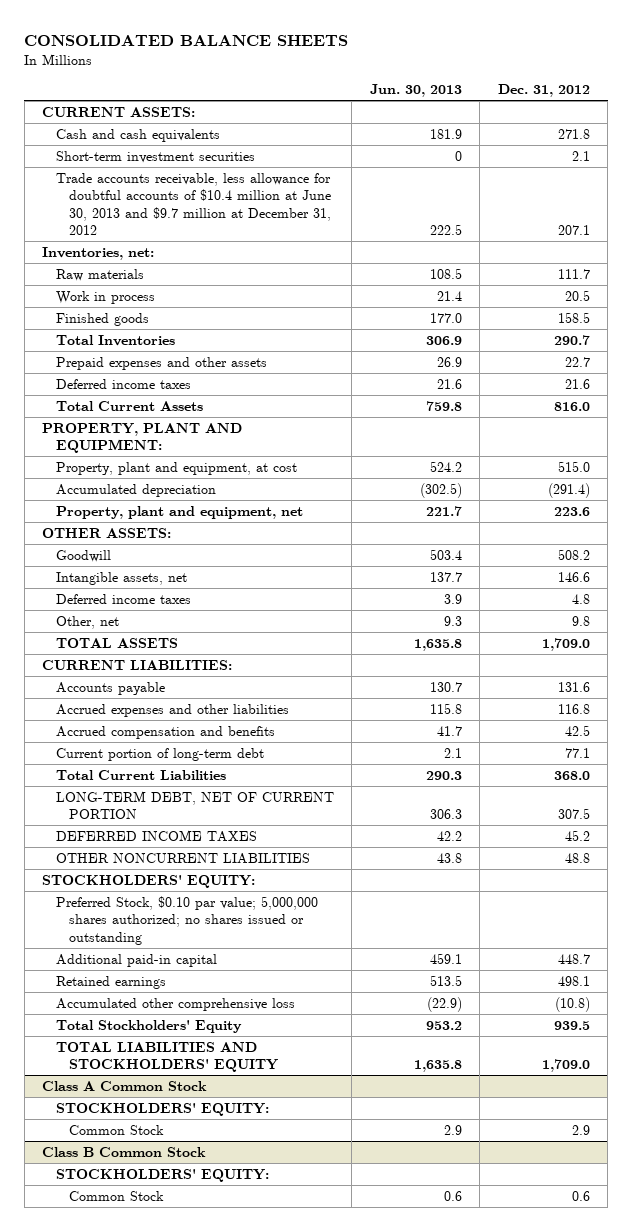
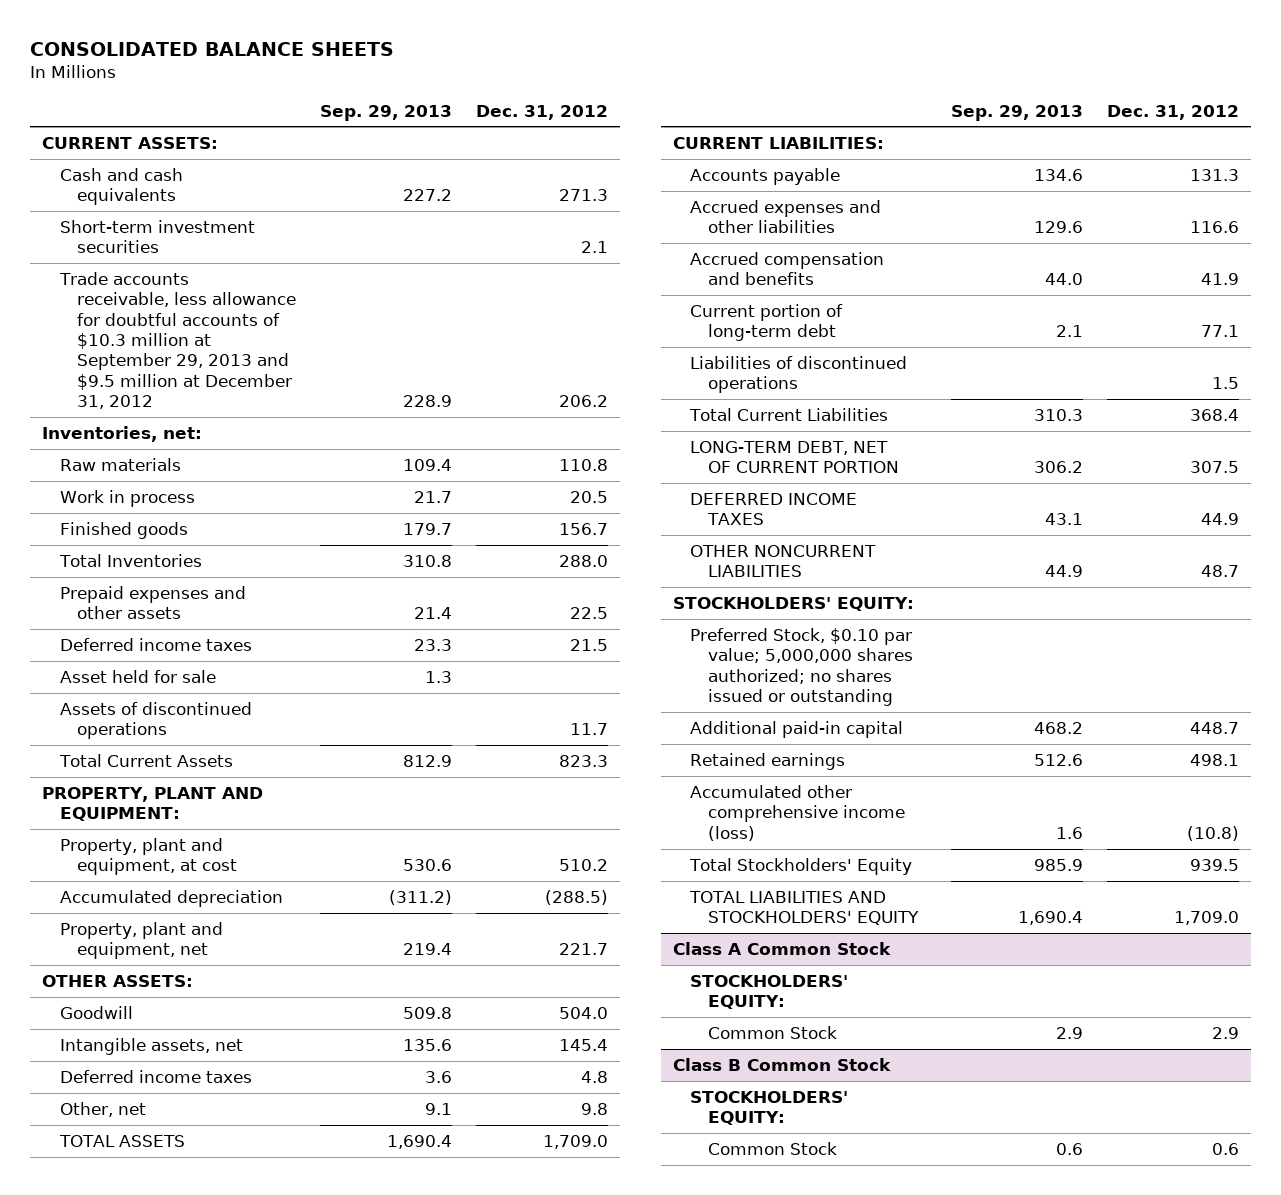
- | Jun. 30, 2013 | Dec. 31, 2012
+ | Sep. 29, 2013 | Dec. 31, 2012
- Cash and cash equivalents | 181.9 | 271.8
+ Cash and cash equivalents | 227.2 | 271.3
- Trade accounts receivable, less allowance for doubtful accounts of $10.4 million at June 30, 2013 and $9.7 million at December 31, 2012 | 222.5 | 207.1
+ Trade accounts receivable, less allowance for doubtful accounts of $10.3 million at September 29, 2013 and $9.5 million at December 31, 2012 | 228.9 | 206.2
- Raw materials | 108.5 | 111.7
+ Raw materials | 109.4 | 110.8
- Finished goods | 177.0 | 158.5
- Total Inventories | 306.9 | 290.7
- Prepaid expenses and other assets | 26.9 | 22.7
- Deferred income taxes | 21.6 | 21.6
- Total Current Assets | 759.8 | 816.0
+ Finished goods | 179.7 | 156.7
+ Total Inventories | 310.8 | 288.0
+ Prepaid expenses and other assets | 21.4 | 22.5
+ Deferred income taxes | 23.3 | 21.5
+ Asset held for sale | 1.3 |
+ Assets of discontinued operations | | 11.7
+ Total Current Assets | 812.9 | 823.3
- Property, plant and equipment, at cost | 524.2 | 515.0
- Accumulated depreciation | (302.5) | (291.4)
- Property, plant and equipment, net | 221.7 | 223.6
+ Property, plant and equipment, at cost | 530.6 | 510.2
+ Accumulated depreciation | (311.2) | (288.5)
+ Property, plant and equipment, net | 219.4 | 221.7
- Goodwill | 503.4 | 508.2
- Intangible assets, net | 137.7 | 146.6
+ Goodwill | 509.8 | 504.0
+ Intangible assets, net | 135.6 | 145.4
- Accounts payable | 130.7 | 131.6
- Accrued expenses and other liabilities | 115.8 | 116.8
- Accrued compensation and benefits | 41.7 | 42.5
+ Accounts payable | 134.6 | 131.3
+ Accrued expenses and other liabilities | 129.6 | 116.6
+ Accrued compensation and benefits | 44.0 | 41.9
- Total Current Liabilities | 290.3 | 368.0
+ Liabilities of discontinued operations | | 1.5
+ Total Current Liabilities | 310.3 | 368.4
- DEFERRED INCOME TAXES | 42.2 | 45.2
- OTHER NONCURRENT LIABILITIES | 43.8 | 48.8
+ DEFERRED INCOME TAXES | 43.1 | 44.9
+ OTHER NONCURRENT LIABILITIES | 44.9 | 48.7
- Accumulated other comprehensive loss | (22.9) | (10.8)
+ Accumulated other comprehensive income (loss) | 1.6 | (10.8)

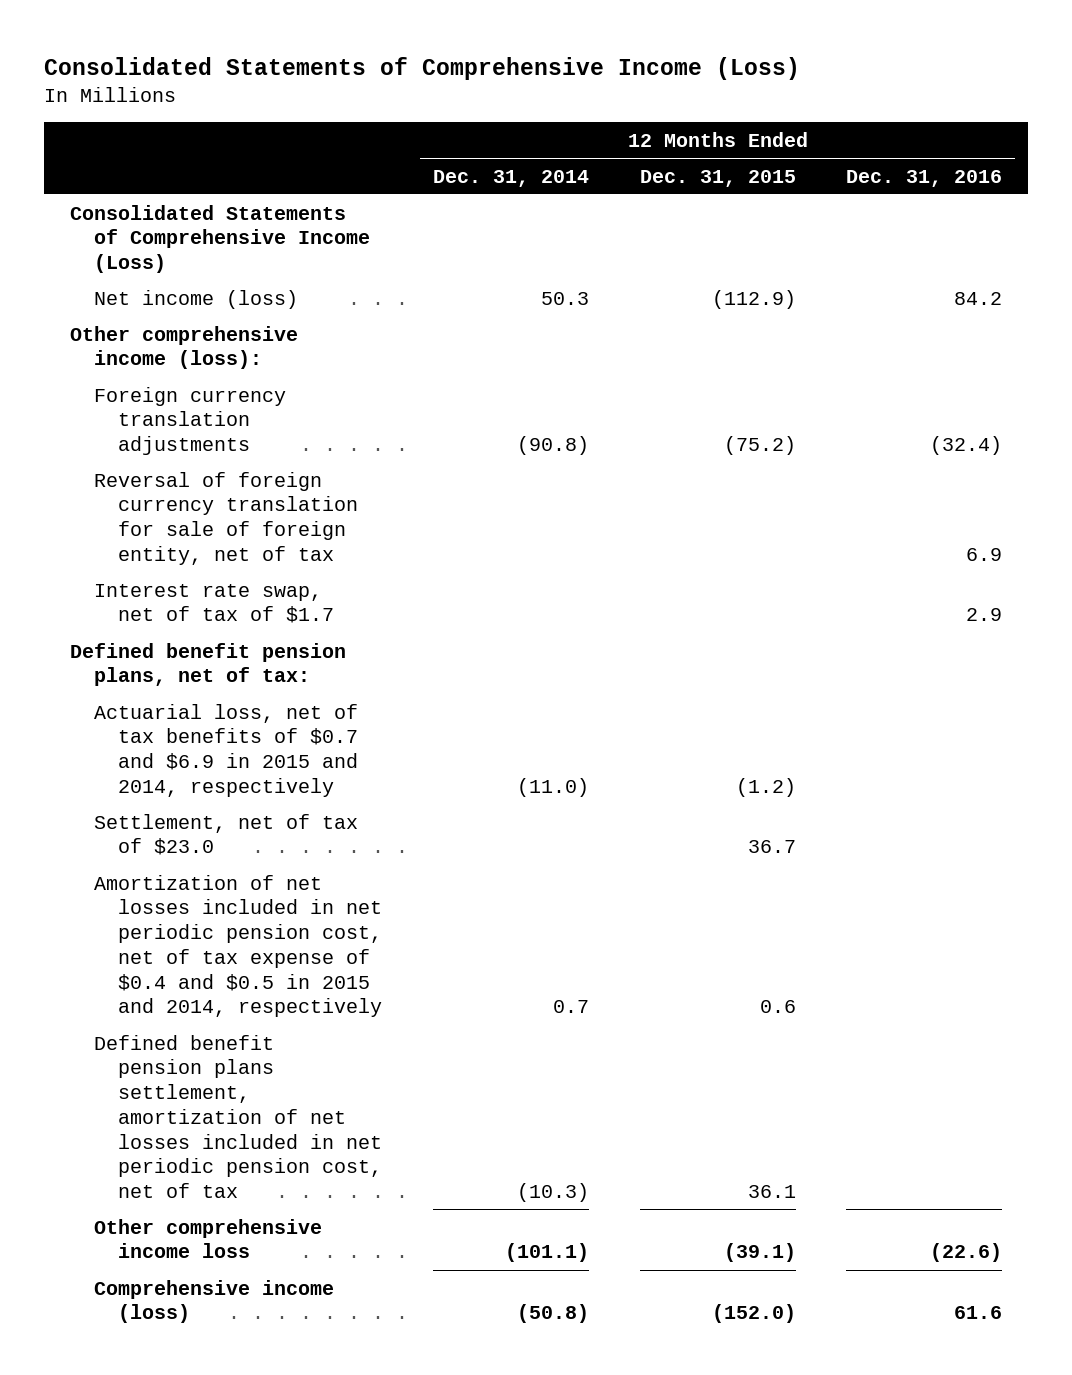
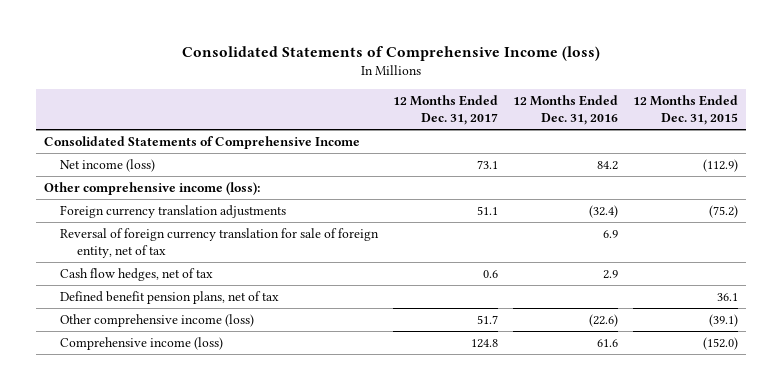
- Consolidated Statements of Comprehensive Income (Loss)
+ Consolidated Statements of Comprehensive Income (loss)
- | 12 Months Ended Dec. 31, 2014 | 12 Months Ended Dec. 31, 2015 | 12 Months Ended Dec. 31, 2016
+ | 12 Months Ended Dec. 31, 2017 | 12 Months Ended Dec. 31, 2016 | 12 Months Ended Dec. 31, 2015
- Consolidated Statements of Comprehensive Income (Loss)
+ Consolidated Statements of Comprehensive Income
- Interest rate swap, net of tax of $1.7 | | | 2.9
- Defined benefit pension plans, net of tax:
- Actuarial loss, net of tax benefits of $0.7 and $6.9 in 2015 and 2014, respectively | (11.0) | (1.2) |
- Settlement, net of tax of $23.0 | | 36.7 |
- Amortization of net losses included in net periodic pension cost, net of tax expense of $0.4 and $0.5 in 2015 and 2014, respectively | 0.7 | 0.6 |
- Defined benefit pension plans settlement, amortization of net losses included in net periodic pension cost, net of tax | (10.3) | 36.1 |
- Other comprehensive income loss | (101.1) | (39.1) | (22.6)
+ Cash flow hedges, net of tax | 0.6 | 2.9 |
+ Defined benefit pension plans, net of tax | | | 36.1
+ Other comprehensive income (loss) | 51.7 | (22.6) | (39.1)

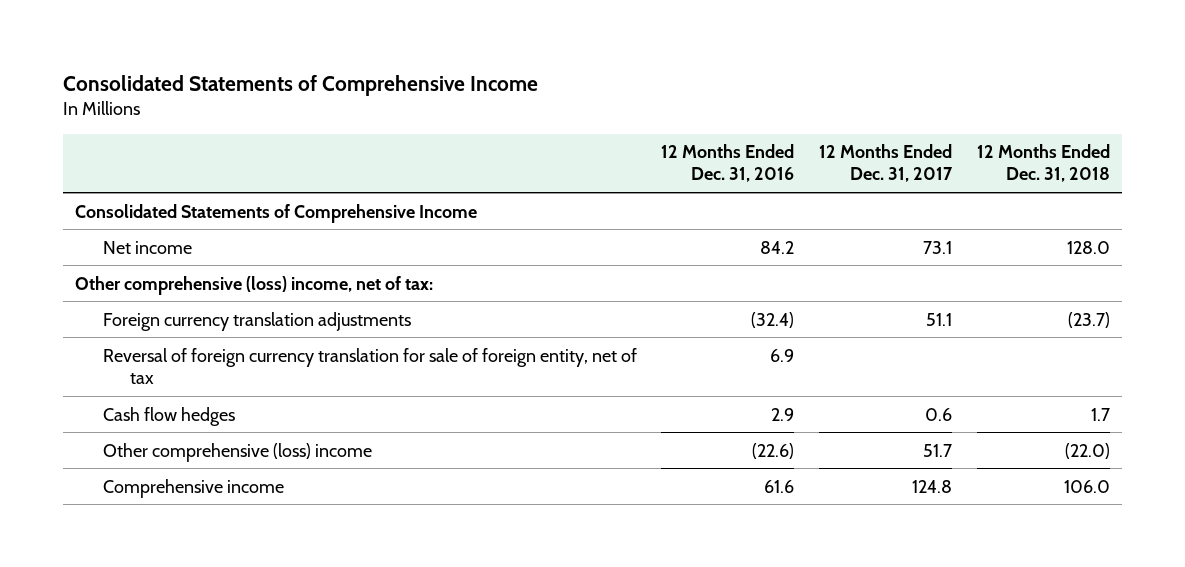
- Consolidated Statements of Comprehensive Income (loss)
+ Consolidated Statements of Comprehensive Income
- | 12 Months Ended Dec. 31, 2017 | 12 Months Ended Dec. 31, 2016 | 12 Months Ended Dec. 31, 2015
+ | 12 Months Ended Dec. 31, 2016 | 12 Months Ended Dec. 31, 2017 | 12 Months Ended Dec. 31, 2018
- Net income (loss) | 73.1 | 84.2 | (112.9)
- Other comprehensive income (loss):
+ Net income | 84.2 | 73.1 | 128.0
+ Other comprehensive (loss) income, net of tax:
- Cash flow hedges, net of tax | 0.6 | 2.9 |
- Defined benefit pension plans, net of tax | | | 36.1
- Other comprehensive income (loss) | 51.7 | (22.6) | (39.1)
- Comprehensive income (loss) | 124.8 | 61.6 | (152.0)
+ Cash flow hedges | 2.9 | 0.6 | 1.7
+ Other comprehensive (loss) income | (22.6) | 51.7 | (22.0)
+ Comprehensive income | 61.6 | 124.8 | 106.0

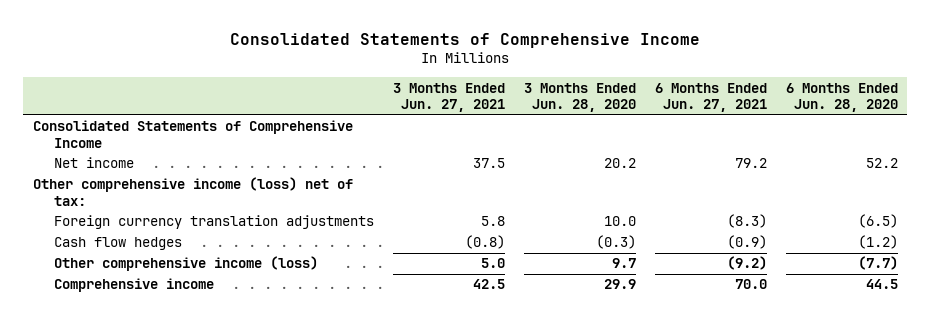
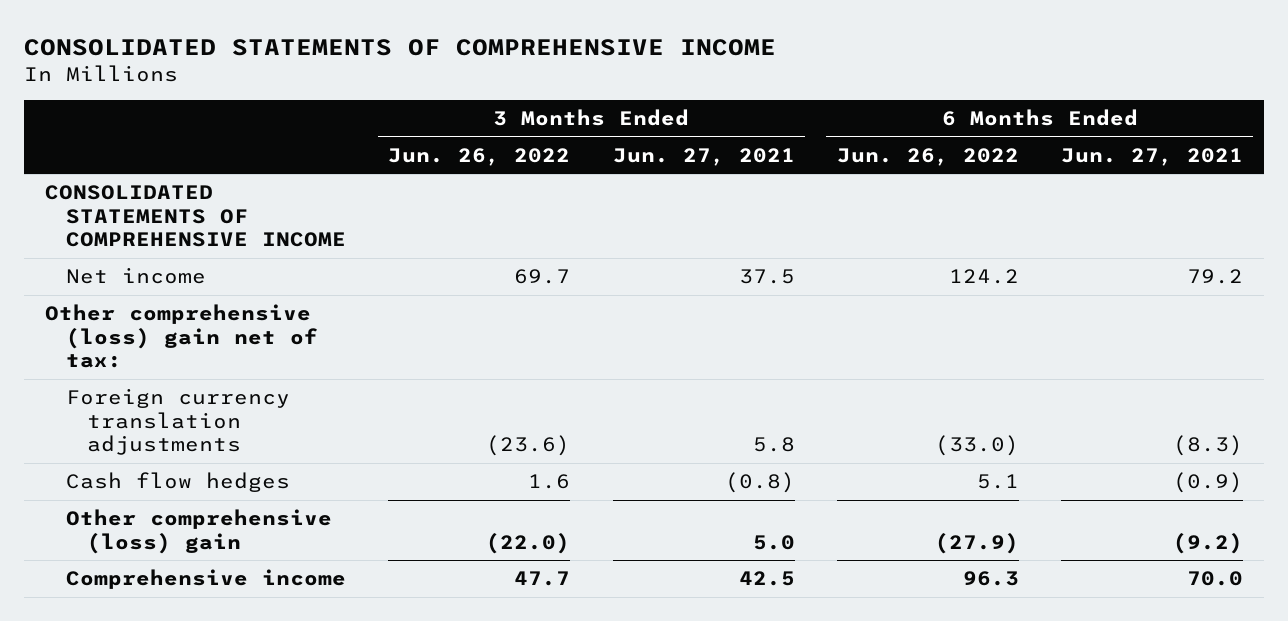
- Consolidated Statements of Comprehensive Income
+ CONSOLIDATED STATEMENTS OF COMPREHENSIVE INCOME
- | 3 Months Ended Jun. 27, 2021 | 3 Months Ended Jun. 28, 2020 | 6 Months Ended Jun. 27, 2021 | 6 Months Ended Jun. 28, 2020
+ | 3 Months Ended Jun. 26, 2022 | 3 Months Ended Jun. 27, 2021 | 6 Months Ended Jun. 26, 2022 | 6 Months Ended Jun. 27, 2021
- Consolidated Statements of Comprehensive Income
+ CONSOLIDATED STATEMENTS OF COMPREHENSIVE INCOME
- Other comprehensive income (loss) net of tax:
+ Other comprehensive (loss) gain net of tax:
- Other comprehensive income (loss) | 5.0 | 9.7 | (9.2) | (7.7)
+ Other comprehensive (loss) gain | (22.0) | 5.0 | (27.9) | (9.2)

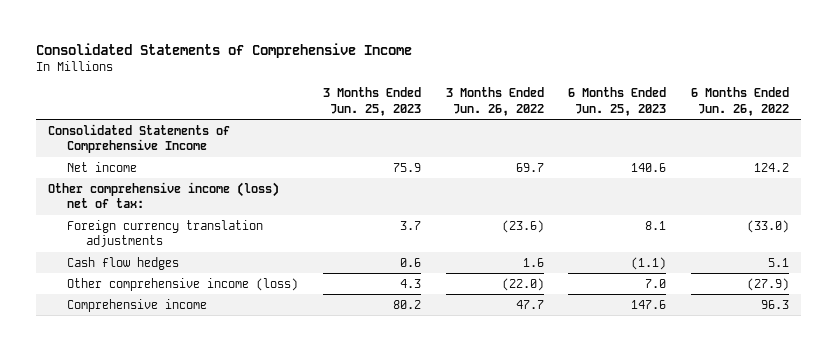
- CONSOLIDATED STATEMENTS OF COMPREHENSIVE INCOME
+ Consolidated Statements of Comprehensive Income
- | 3 Months Ended Jun. 26, 2022 | 3 Months Ended Jun. 27, 2021 | 6 Months Ended Jun. 26, 2022 | 6 Months Ended Jun. 27, 2021
+ | 3 Months Ended Jun. 25, 2023 | 3 Months Ended Jun. 26, 2022 | 6 Months Ended Jun. 25, 2023 | 6 Months Ended Jun. 26, 2022
- CONSOLIDATED STATEMENTS OF COMPREHENSIVE INCOME
+ Consolidated Statements of Comprehensive Income
- Other comprehensive (loss) gain net of tax:
+ Other comprehensive income (loss) net of tax:
- Other comprehensive (loss) gain | (22.0) | 5.0 | (27.9) | (9.2)
+ Other comprehensive income (loss) | 4.3 | (22.0) | 7.0 | (27.9)

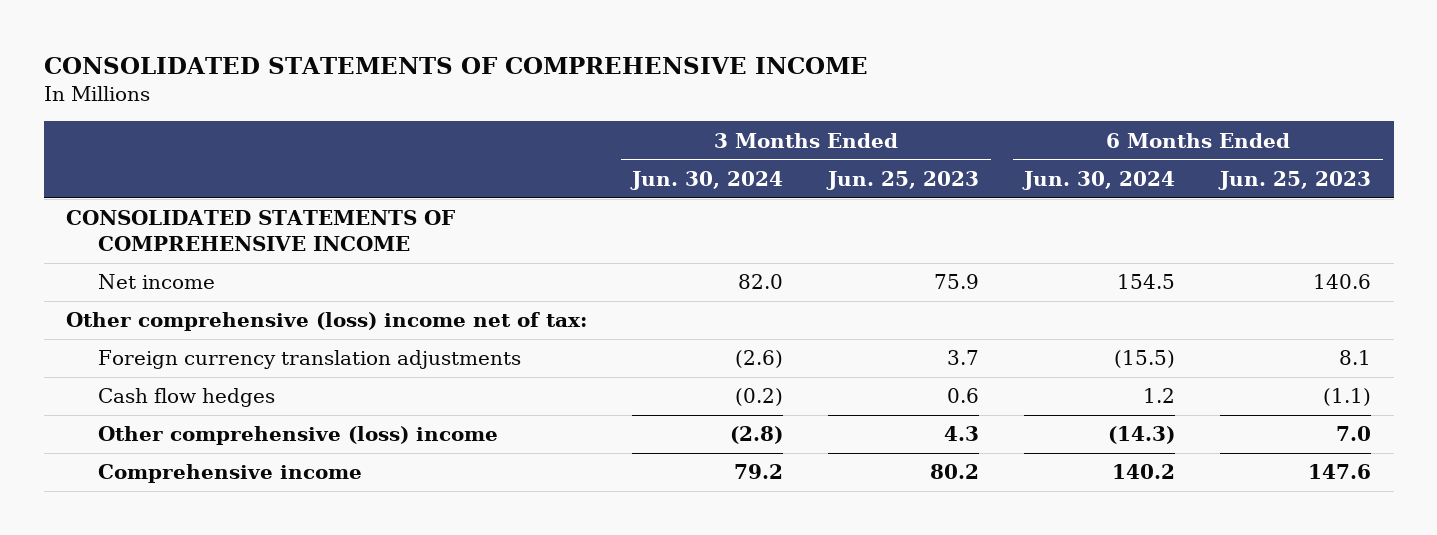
- Consolidated Statements of Comprehensive Income
+ CONSOLIDATED STATEMENTS OF COMPREHENSIVE INCOME
- | 3 Months Ended Jun. 25, 2023 | 3 Months Ended Jun. 26, 2022 | 6 Months Ended Jun. 25, 2023 | 6 Months Ended Jun. 26, 2022
+ | 3 Months Ended Jun. 30, 2024 | 3 Months Ended Jun. 25, 2023 | 6 Months Ended Jun. 30, 2024 | 6 Months Ended Jun. 25, 2023
- Consolidated Statements of Comprehensive Income
+ CONSOLIDATED STATEMENTS OF COMPREHENSIVE INCOME
- Other comprehensive income (loss) net of tax:
+ Other comprehensive (loss) income net of tax:
- Other comprehensive income (loss) | 4.3 | (22.0) | 7.0 | (27.9)
+ Other comprehensive (loss) income | (2.8) | 4.3 | (14.3) | 7.0

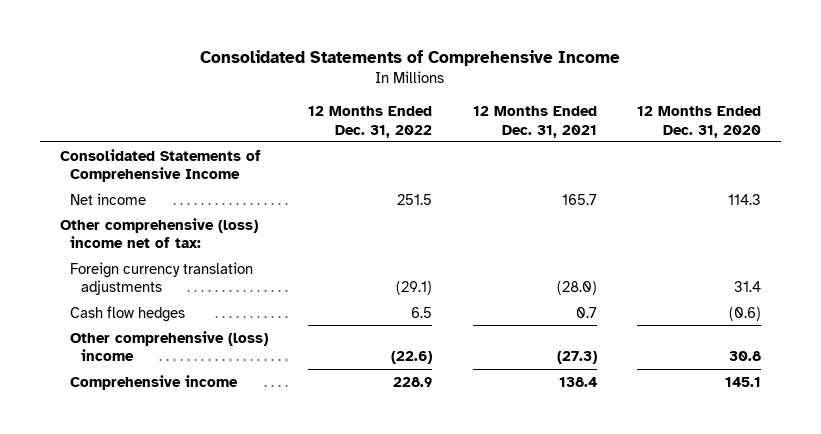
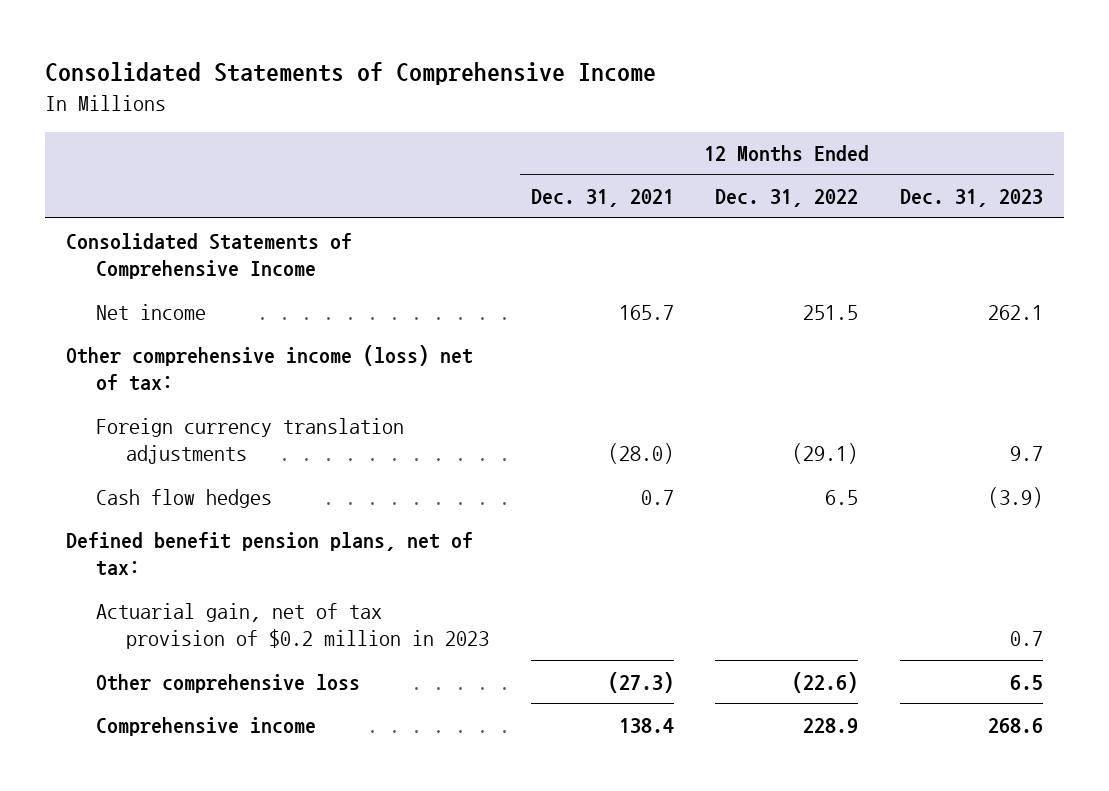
- | 12 Months Ended Dec. 31, 2022 | 12 Months Ended Dec. 31, 2021 | 12 Months Ended Dec. 31, 2020
+ | 12 Months Ended Dec. 31, 2021 | 12 Months Ended Dec. 31, 2022 | 12 Months Ended Dec. 31, 2023
- Other comprehensive (loss) income net of tax:
+ Other comprehensive income (loss) net of tax:
- Other comprehensive (loss) income | (22.6) | (27.3) | 30.8
+ Defined benefit pension plans, net of tax:
+ Actuarial gain, net of tax provision of $0.2 million in 2023 | | | 0.7
+ Other comprehensive loss | (27.3) | (22.6) | 6.5

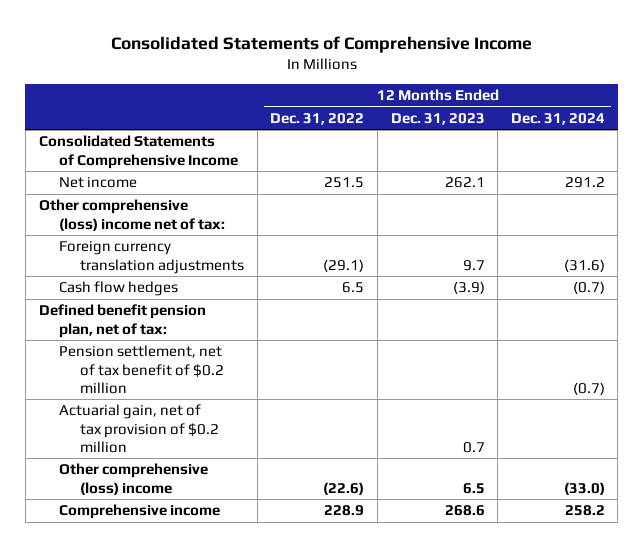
- | 12 Months Ended Dec. 31, 2021 | 12 Months Ended Dec. 31, 2022 | 12 Months Ended Dec. 31, 2023
+ | 12 Months Ended Dec. 31, 2022 | 12 Months Ended Dec. 31, 2023 | 12 Months Ended Dec. 31, 2024
- Other comprehensive income (loss) net of tax:
+ Other comprehensive (loss) income net of tax:
- Defined benefit pension plans, net of tax:
- Actuarial gain, net of tax provision of $0.2 million in 2023 | | | 0.7
- Other comprehensive loss | (27.3) | (22.6) | 6.5
+ Defined benefit pension plan, net of tax:
+ Pension settlement, net of tax benefit of $0.2 million | | | (0.7)
+ Actuarial gain, net of tax provision of $0.2 million | | 0.7 |
+ Other comprehensive (loss) income | (22.6) | 6.5 | (33.0)

